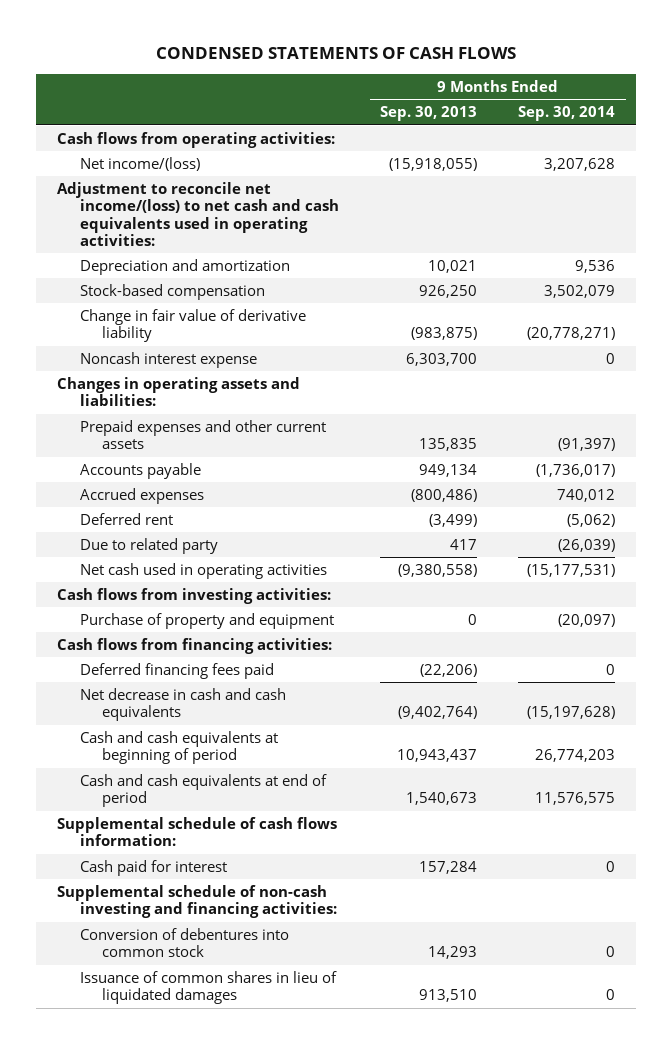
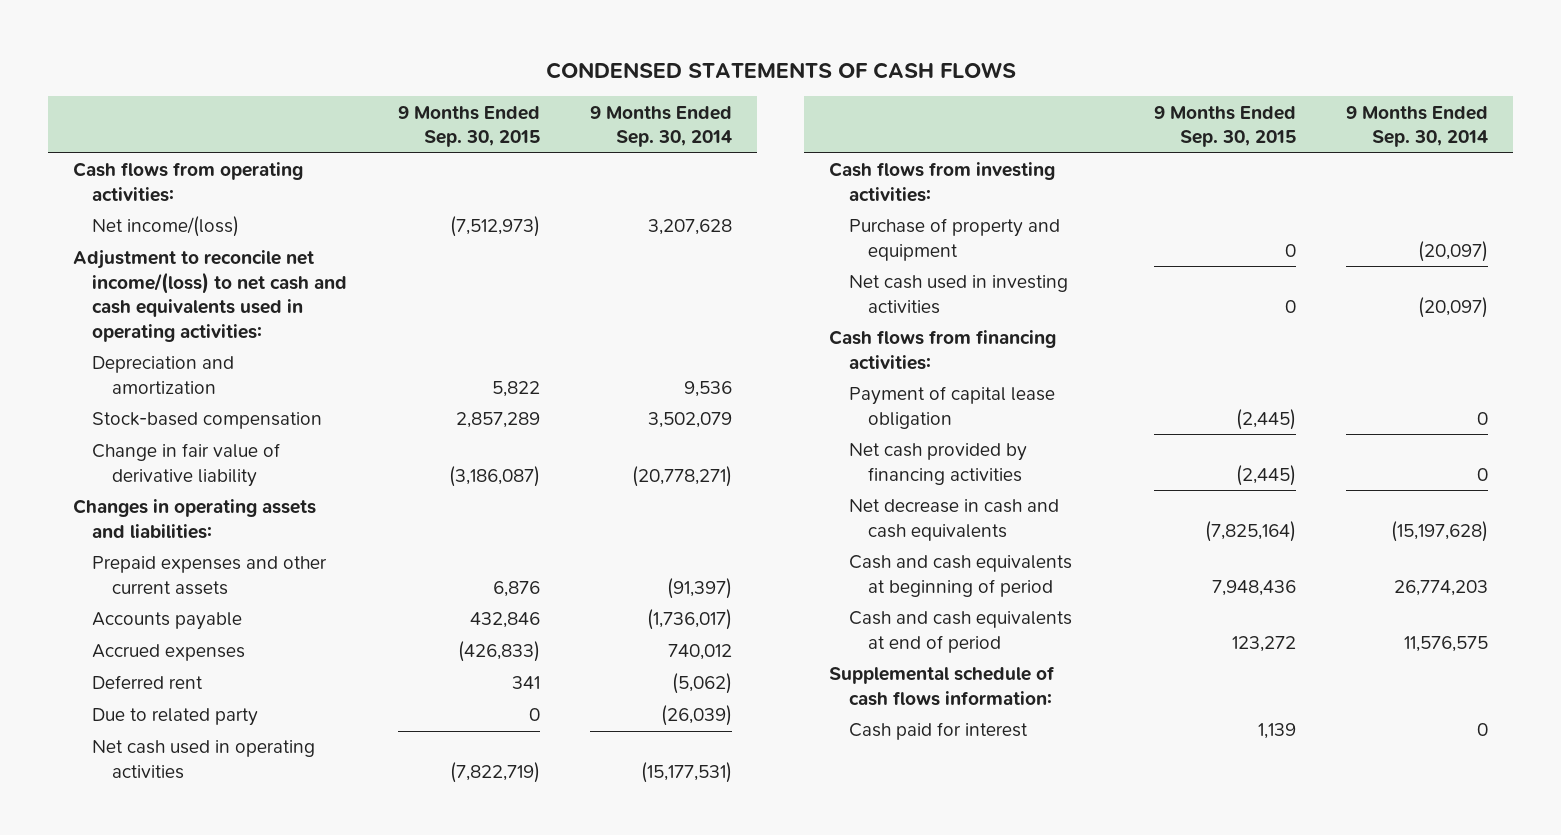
- | 9 Months Ended Sep. 30, 2013 | 9 Months Ended Sep. 30, 2014
+ | 9 Months Ended Sep. 30, 2015 | 9 Months Ended Sep. 30, 2014
- Noncash interest expense | 6,303,700 | 0
+ Net cash used in investing activities | 0 | (20,097)
- Deferred financing fees paid | (22,206) | 0
+ Payment of capital lease obligation | (2,445) | 0
+ Net cash provided by financing activities | (2,445) | 0
- Supplemental schedule of non-cash investing and financing activities:
- Conversion of debentures into common stock | 14,293 | 0
- Issuance of common shares in lieu of liquidated damages | 913,510 | 0

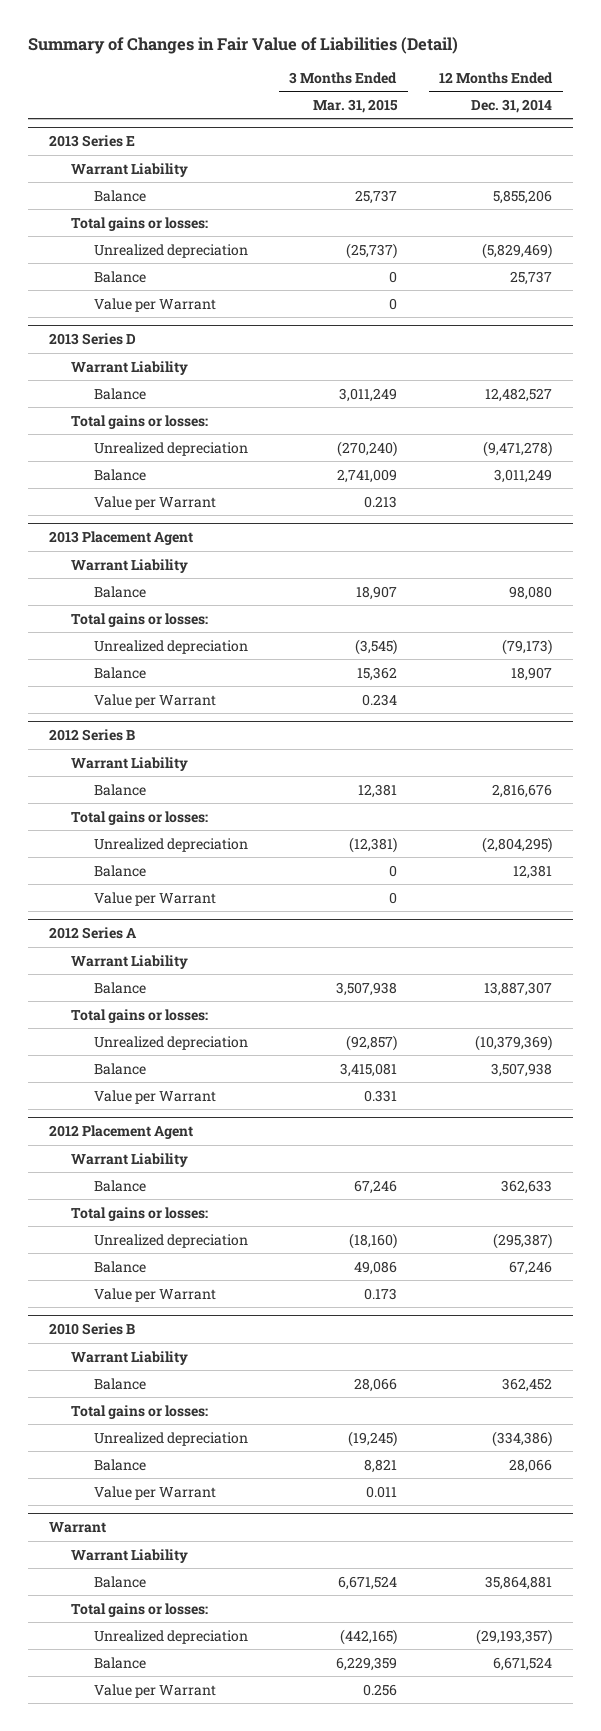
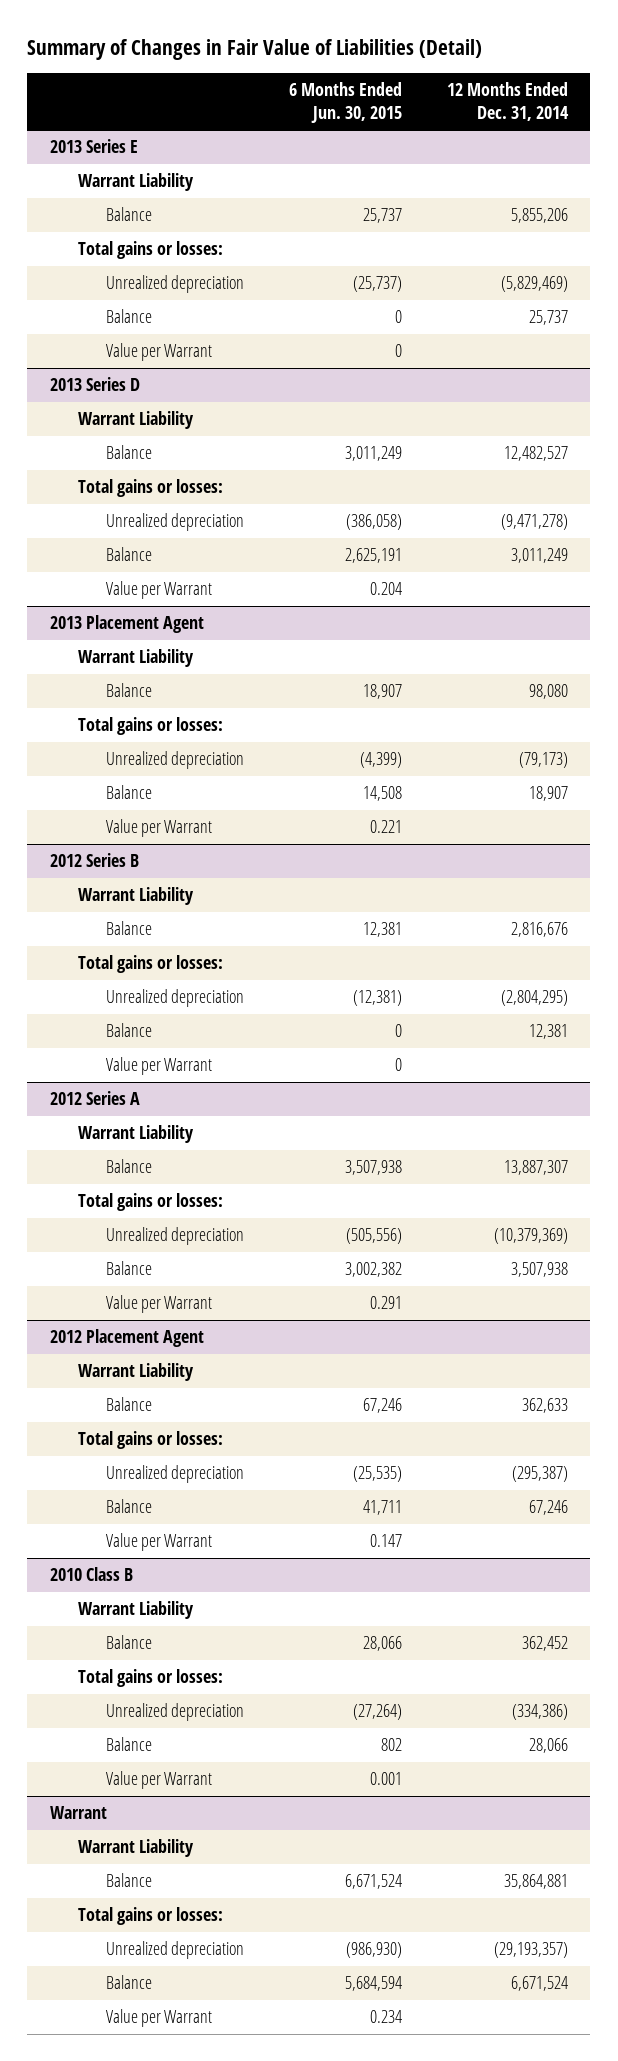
- | 3 Months Ended Mar. 31, 2015 | 12 Months Ended Dec. 31, 2014
+ | 6 Months Ended Jun. 30, 2015 | 12 Months Ended Dec. 31, 2014
- 2010 Series B
+ 2010 Class B

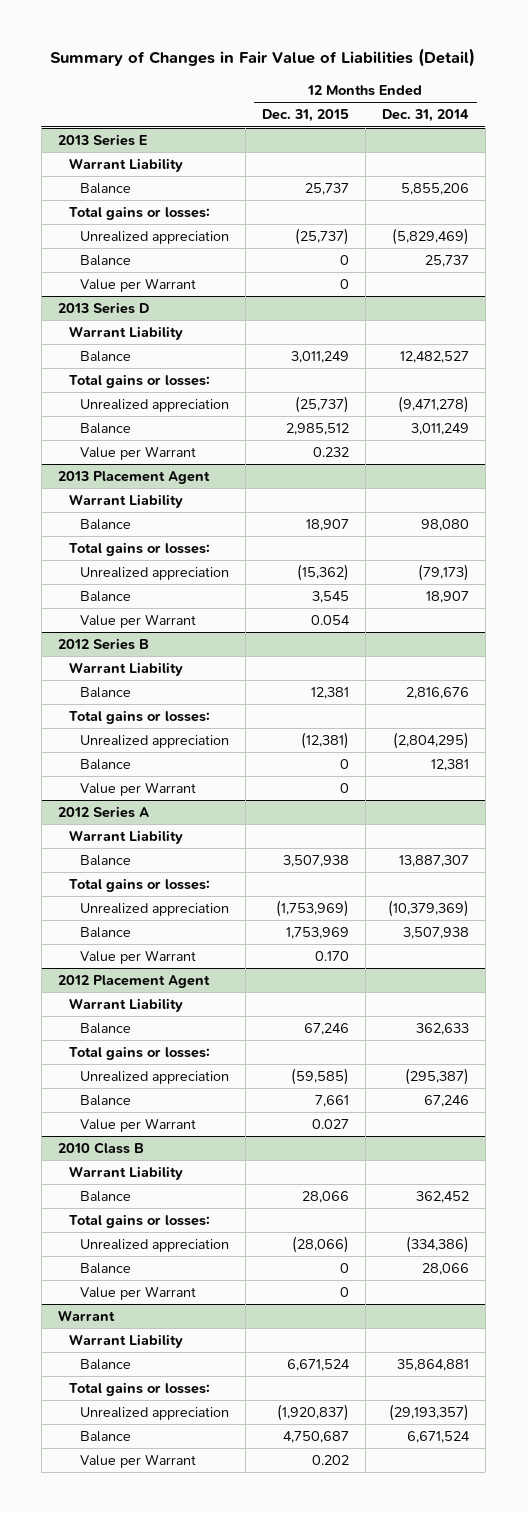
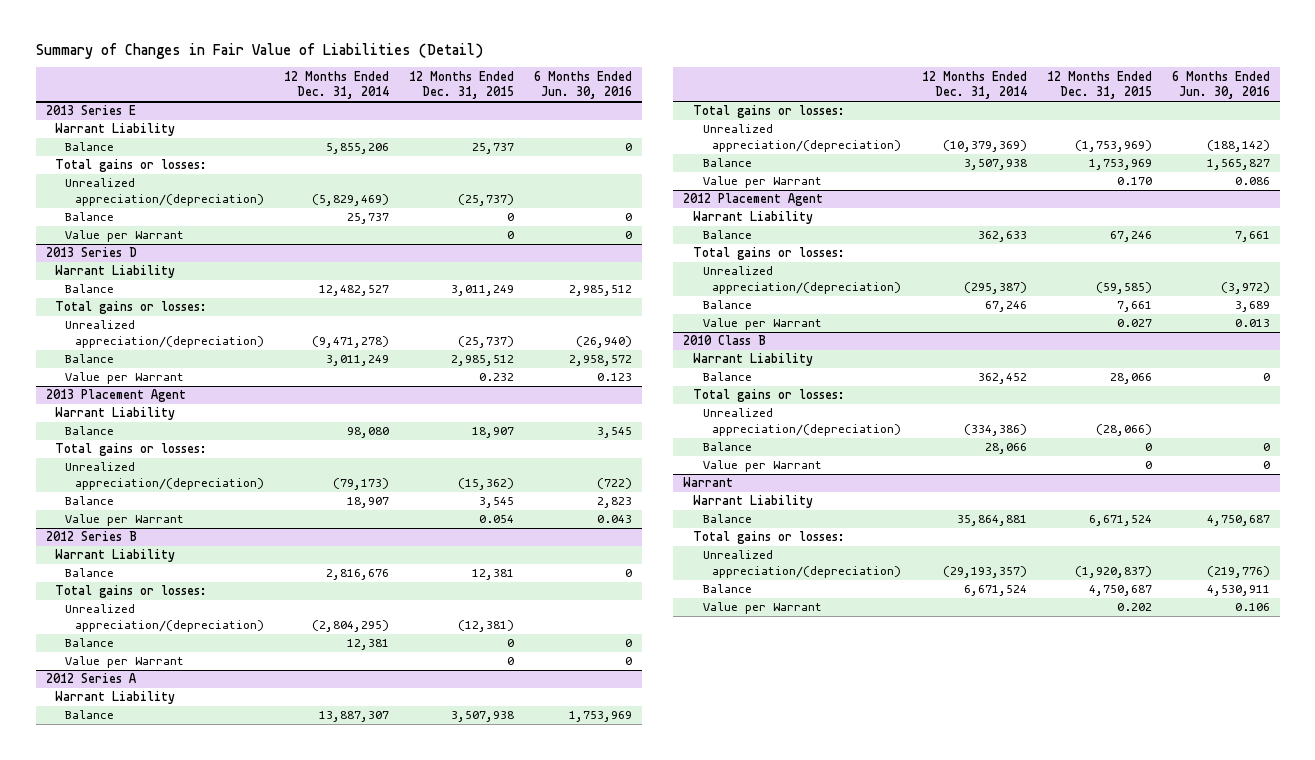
- | 12 Months Ended Dec. 31, 2015 | 12 Months Ended Dec. 31, 2014
+ | 12 Months Ended Dec. 31, 2014 | 12 Months Ended Dec. 31, 2015 | 6 Months Ended Jun. 30, 2016
@ 2013 Series E
- Unrealized appreciation | (25,737) | (5,829,469)
+ Unrealized appreciation/(depreciation) | (5,829,469) | (25,737) |
@ 2013 Series D
- Unrealized appreciation | (25,737) | (9,471,278)
+ Unrealized appreciation/(depreciation) | (9,471,278) | (25,737) | (26,940)
@ 2013 Placement Agent
- Unrealized appreciation | (15,362) | (79,173)
+ Unrealized appreciation/(depreciation) | (79,173) | (15,362) | (722)
@ 2012 Series B
- Unrealized appreciation | (12,381) | (2,804,295)
+ Unrealized appreciation/(depreciation) | (2,804,295) | (12,381) |
@ 2012 Series A
- Unrealized appreciation | (1,753,969) | (10,379,369)
+ Unrealized appreciation/(depreciation) | (10,379,369) | (1,753,969) | (188,142)
@ 2012 Placement Agent
- Unrealized appreciation | (59,585) | (295,387)
+ Unrealized appreciation/(depreciation) | (295,387) | (59,585) | (3,972)
@ 2010 Class B
- Unrealized appreciation | (28,066) | (334,386)
+ Unrealized appreciation/(depreciation) | (334,386) | (28,066) |
@ Warrant
- Unrealized appreciation | (1,920,837) | (29,193,357)
+ Unrealized appreciation/(depreciation) | (29,193,357) | (1,920,837) | (219,776)

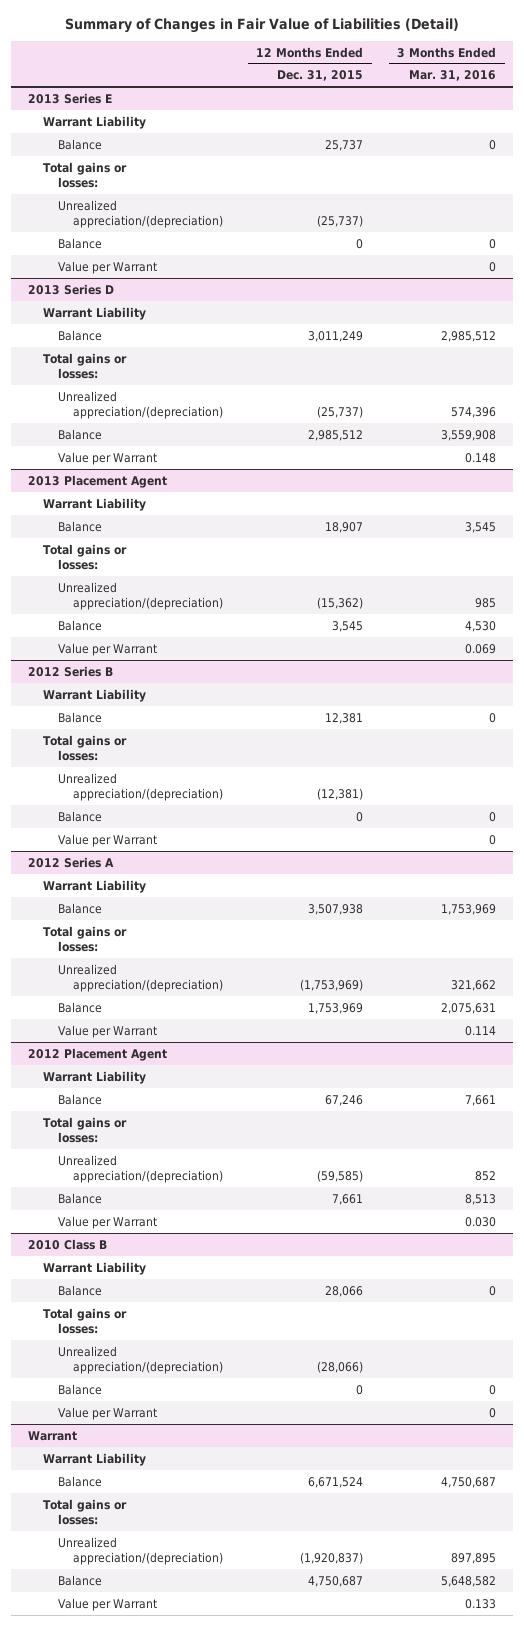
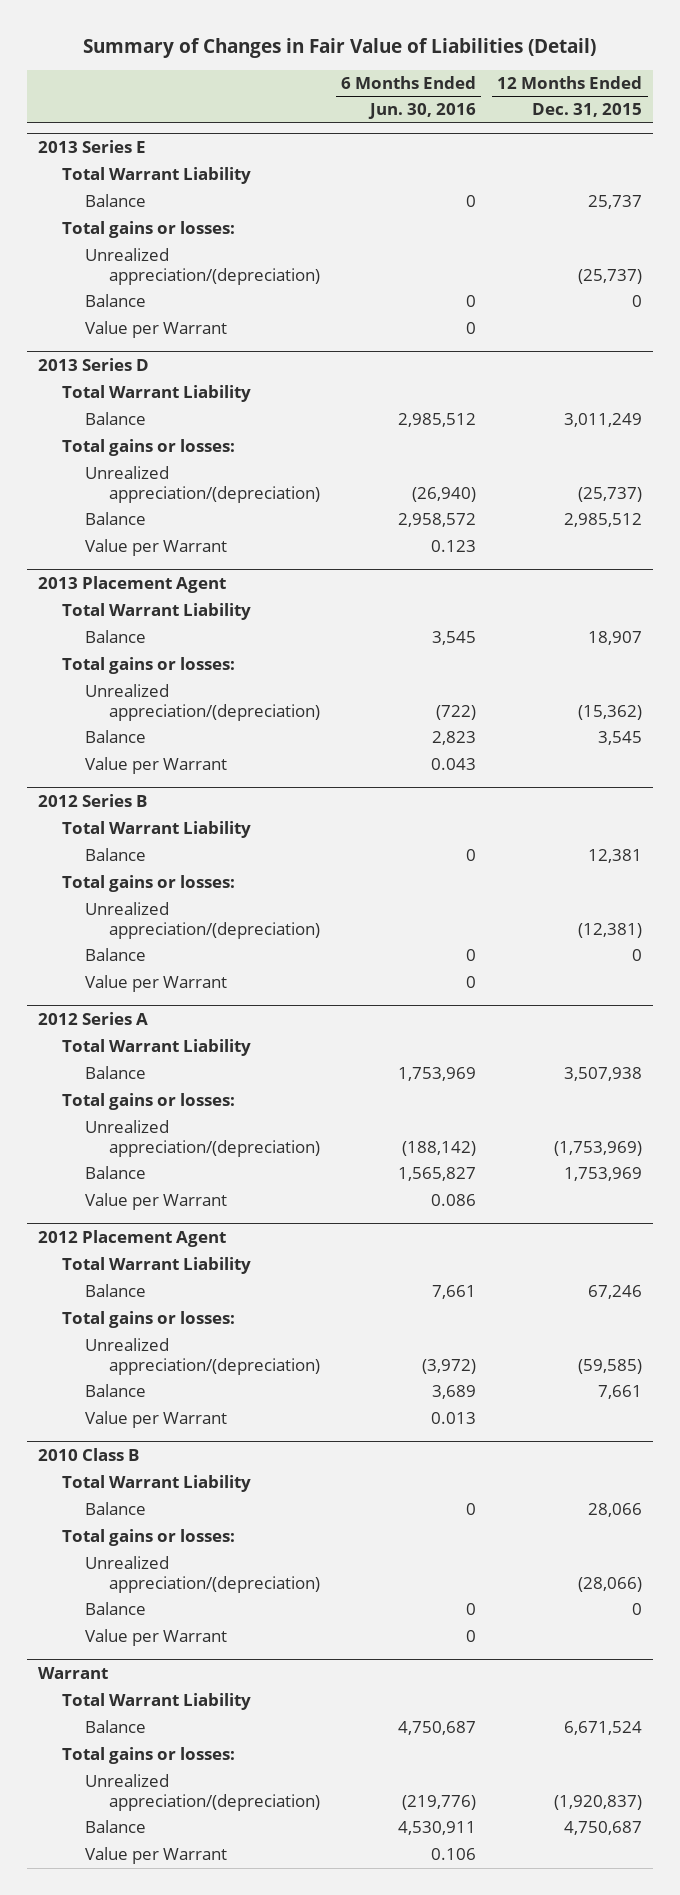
- | 12 Months Ended Dec. 31, 2015 | 3 Months Ended Mar. 31, 2016
+ | 6 Months Ended Jun. 30, 2016 | 12 Months Ended Dec. 31, 2015
@ 2013 Series E
- Warrant Liability
+ Total Warrant Liability
@ 2013 Series D
- Warrant Liability
+ Total Warrant Liability
@ 2013 Placement Agent
- Warrant Liability
+ Total Warrant Liability
@ 2012 Series B
- Warrant Liability
+ Total Warrant Liability
@ 2012 Series A
- Warrant Liability
+ Total Warrant Liability
@ 2012 Placement Agent
- Warrant Liability
+ Total Warrant Liability
@ 2010 Class B
- Warrant Liability
+ Total Warrant Liability
@ Warrant
- Warrant Liability
+ Total Warrant Liability

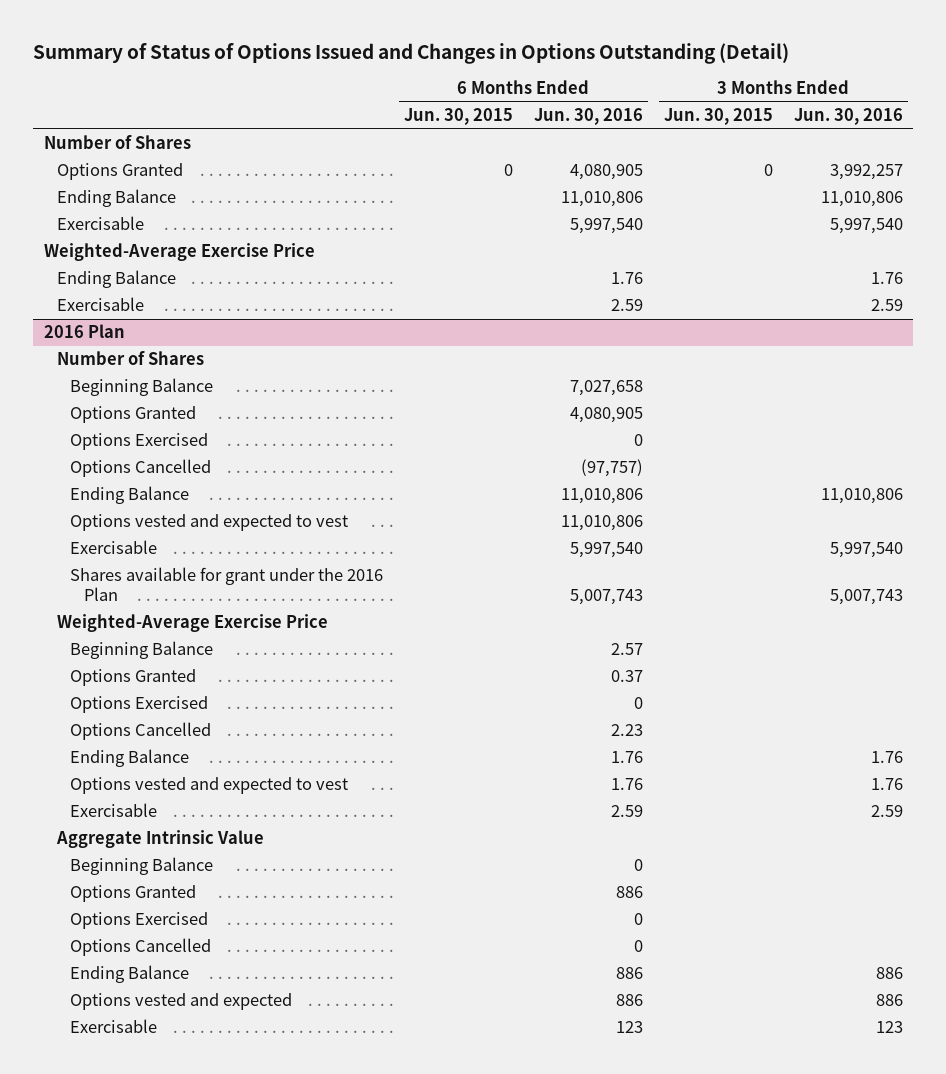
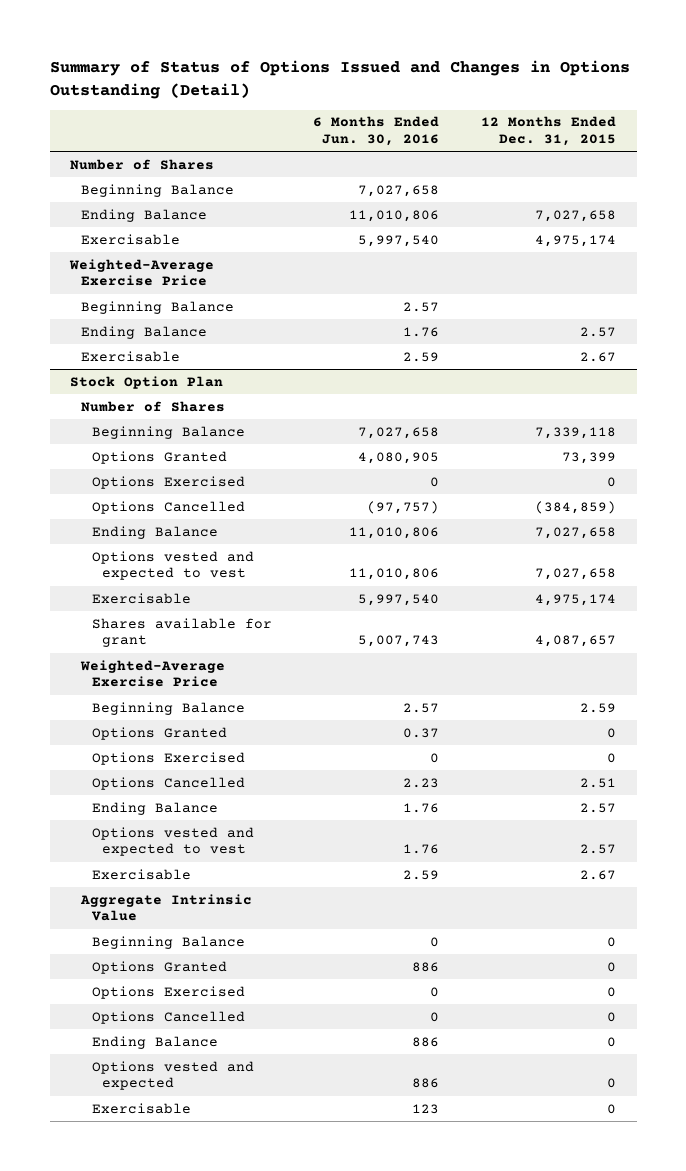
- | 6 Months Ended Jun. 30, 2015 | 6 Months Ended Jun. 30, 2016 | 3 Months Ended Jun. 30, 2015 | 3 Months Ended Jun. 30, 2016
+ | 6 Months Ended Jun. 30, 2016 | 12 Months Ended Dec. 31, 2015
- Options Granted | 0 | 4,080,905 | 0 | 3,992,257
+ Beginning Balance | 7,027,658 |
+ Beginning Balance | 2.57 |
- 2016 Plan
+ Stock Option Plan
- Shares available for grant under the 2016 Plan | | 5,007,743 | | 5,007,743
+ Shares available for grant | 5,007,743 | 4,087,657

